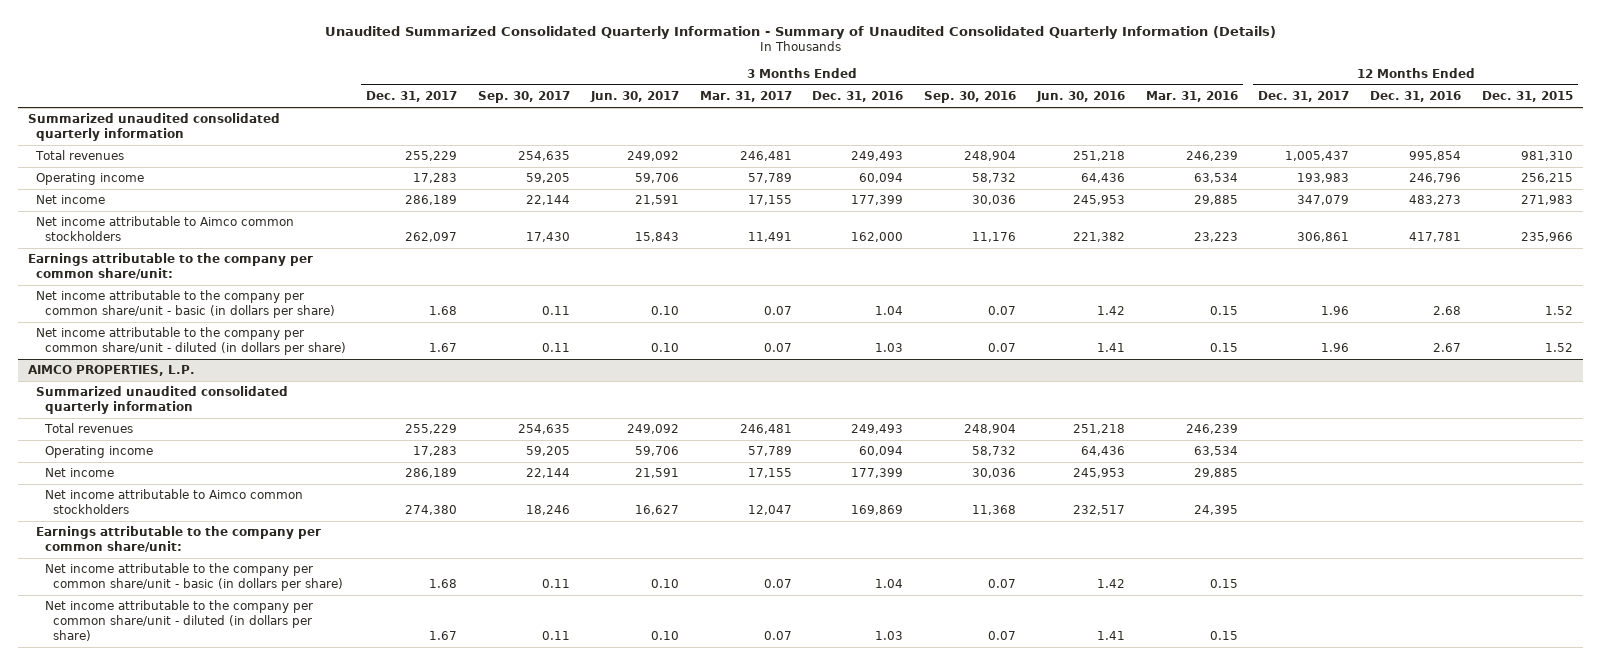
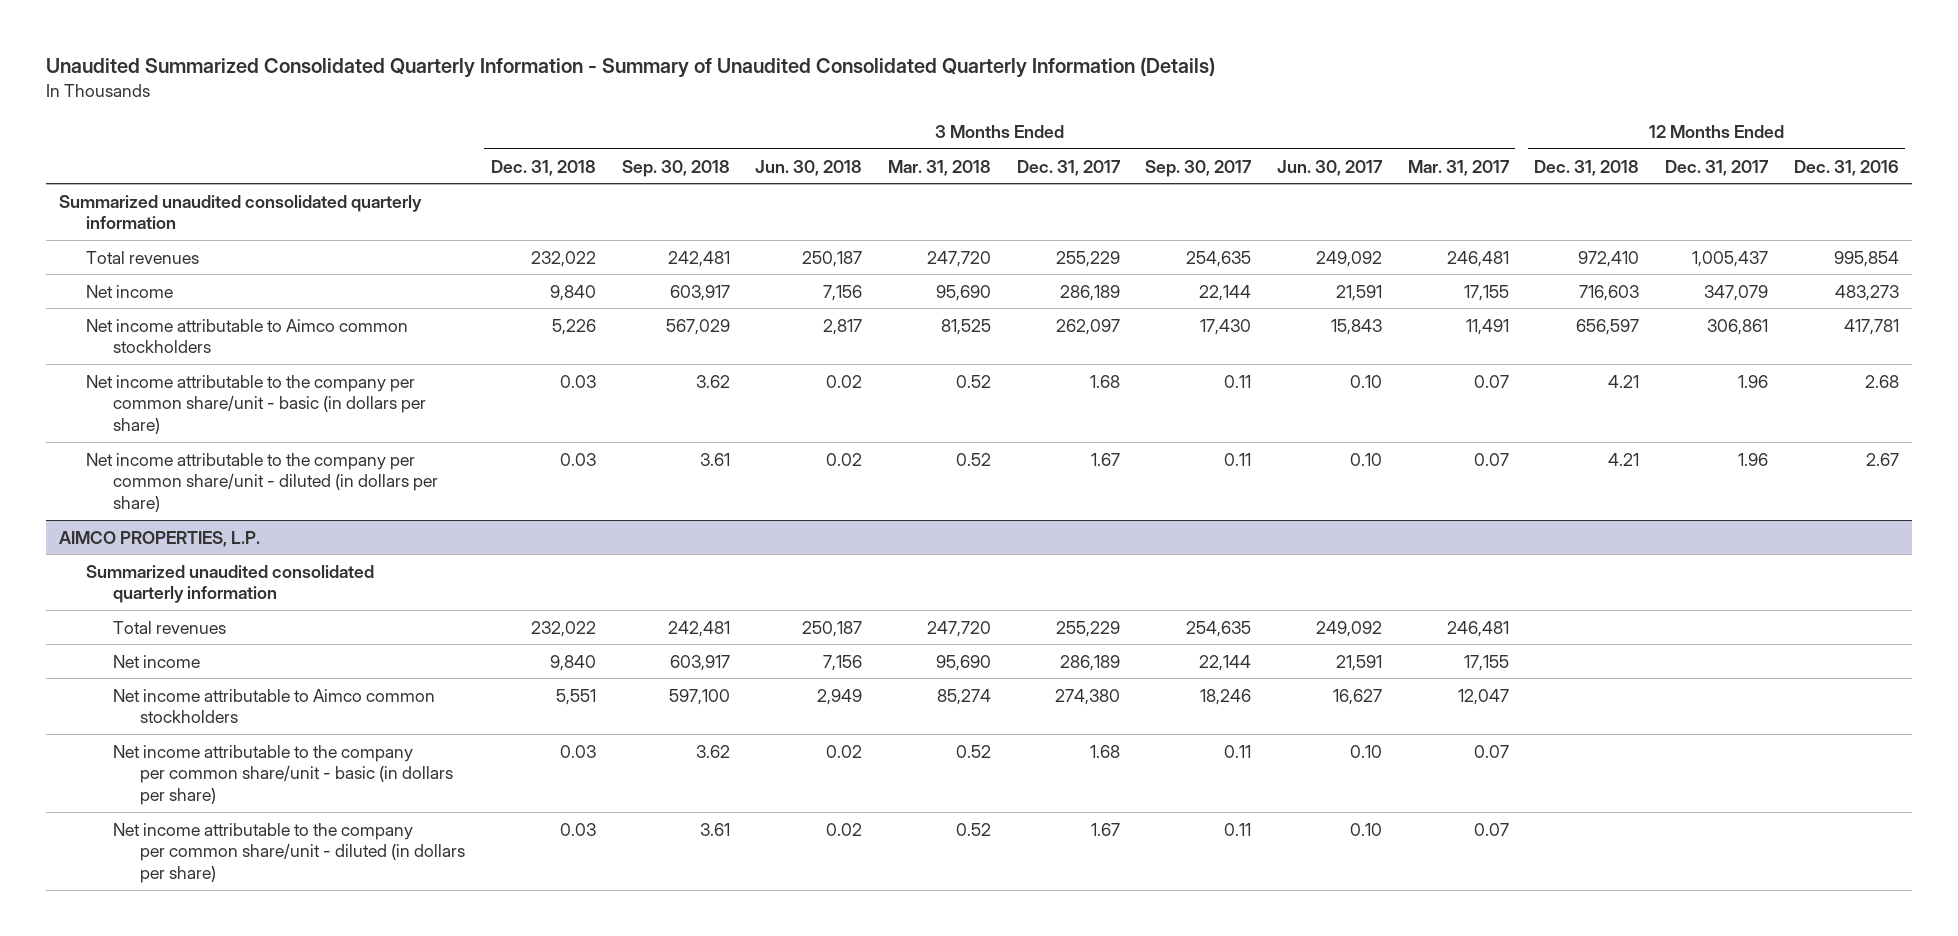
- | 3 Months Ended Dec. 31, 2017 | 3 Months Ended Sep. 30, 2017 | 3 Months Ended Jun. 30, 2017 | 3 Months Ended Mar. 31, 2017 | 3 Months Ended Dec. 31, 2016 | 3 Months Ended Sep. 30, 2016 | 3 Months Ended Jun. 30, 2016 | 3 Months Ended Mar. 31, 2016 | 12 Months Ended Dec. 31, 2017 | 12 Months Ended Dec. 31, 2016 | 12 Months Ended Dec. 31, 2015
+ | 3 Months Ended Dec. 31, 2018 | 3 Months Ended Sep. 30, 2018 | 3 Months Ended Jun. 30, 2018 | 3 Months Ended Mar. 31, 2018 | 3 Months Ended Dec. 31, 2017 | 3 Months Ended Sep. 30, 2017 | 3 Months Ended Jun. 30, 2017 | 3 Months Ended Mar. 31, 2017 | 12 Months Ended Dec. 31, 2018 | 12 Months Ended Dec. 31, 2017 | 12 Months Ended Dec. 31, 2016
- Operating income | 17,283 | 59,205 | 59,706 | 57,789 | 60,094 | 58,732 | 64,436 | 63,534 | 193,983 | 246,796 | 256,215
- Earnings attributable to the company per common share/unit:
@ AIMCO PROPERTIES, L.P.
- Operating income | 17,283 | 59,205 | 59,706 | 57,789 | 60,094 | 58,732 | 64,436 | 63,534 | | |
- Earnings attributable to the company per common share/unit:

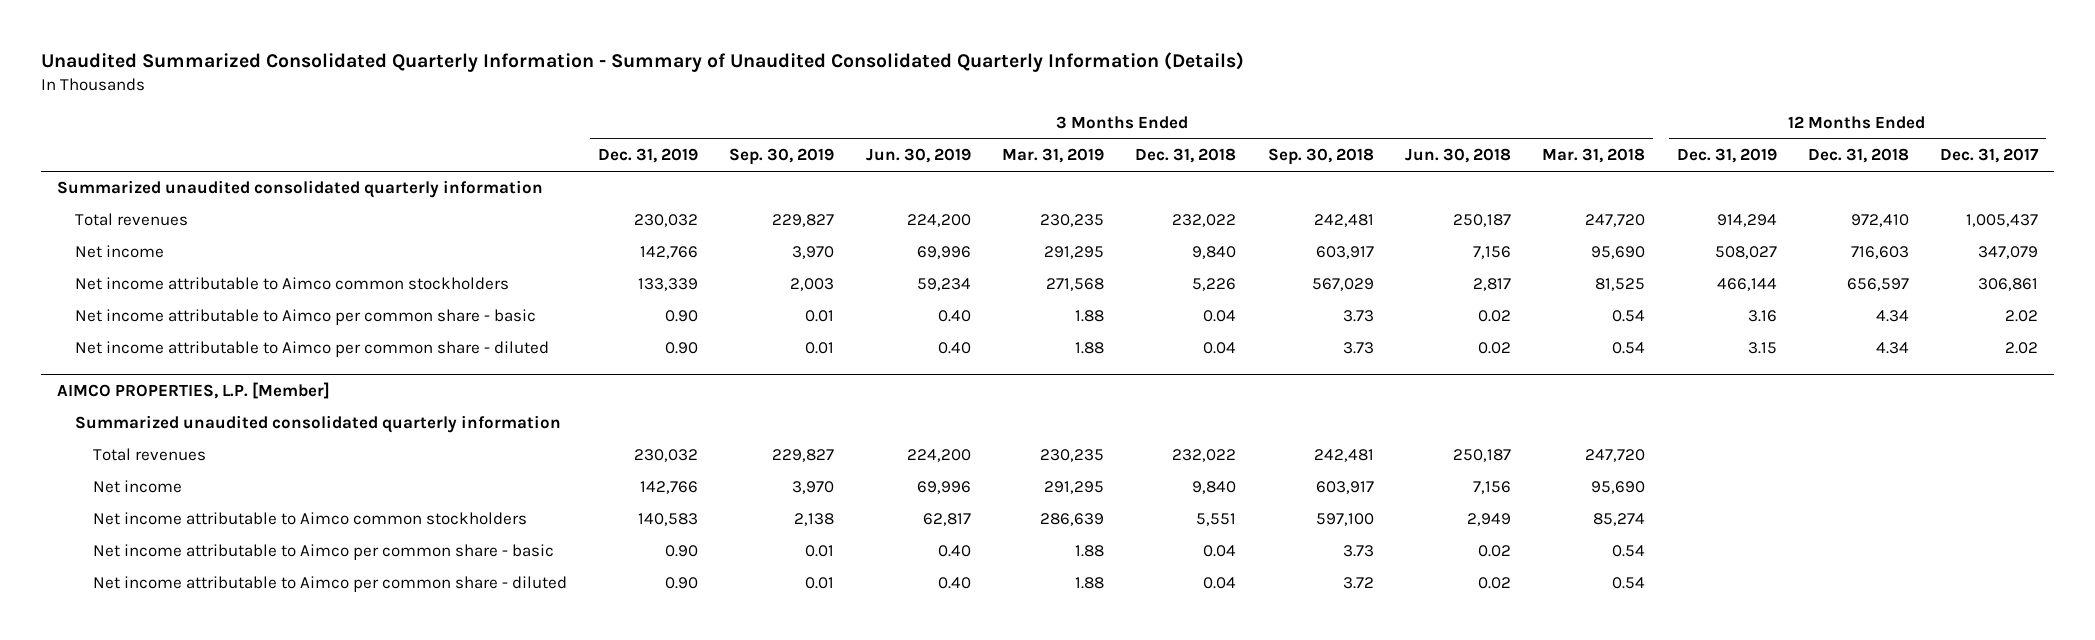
- | 3 Months Ended Dec. 31, 2018 | 3 Months Ended Sep. 30, 2018 | 3 Months Ended Jun. 30, 2018 | 3 Months Ended Mar. 31, 2018 | 3 Months Ended Dec. 31, 2017 | 3 Months Ended Sep. 30, 2017 | 3 Months Ended Jun. 30, 2017 | 3 Months Ended Mar. 31, 2017 | 12 Months Ended Dec. 31, 2018 | 12 Months Ended Dec. 31, 2017 | 12 Months Ended Dec. 31, 2016
+ | 3 Months Ended Dec. 31, 2019 | 3 Months Ended Sep. 30, 2019 | 3 Months Ended Jun. 30, 2019 | 3 Months Ended Mar. 31, 2019 | 3 Months Ended Dec. 31, 2018 | 3 Months Ended Sep. 30, 2018 | 3 Months Ended Jun. 30, 2018 | 3 Months Ended Mar. 31, 2018 | 12 Months Ended Dec. 31, 2019 | 12 Months Ended Dec. 31, 2018 | 12 Months Ended Dec. 31, 2017
- Net income attributable to the company per common share/unit - basic (in dollars per share) | 0.03 | 3.62 | 0.02 | 0.52 | 1.68 | 0.11 | 0.10 | 0.07 | 4.21 | 1.96 | 2.68
- Net income attributable to the company per common share/unit - diluted (in dollars per share) | 0.03 | 3.61 | 0.02 | 0.52 | 1.67 | 0.11 | 0.10 | 0.07 | 4.21 | 1.96 | 2.67
- AIMCO PROPERTIES, L.P.
+ Net income attributable to Aimco per common share - basic | 0.90 | 0.01 | 0.40 | 1.88 | 0.04 | 3.73 | 0.02 | 0.54 | 3.16 | 4.34 | 2.02
+ Net income attributable to Aimco per common share - diluted | 0.90 | 0.01 | 0.40 | 1.88 | 0.04 | 3.73 | 0.02 | 0.54 | 3.15 | 4.34 | 2.02
+ AIMCO PROPERTIES, L.P. [Member]
- Net income attributable to the company per common share/unit - basic (in dollars per share) | 0.03 | 3.62 | 0.02 | 0.52 | 1.68 | 0.11 | 0.10 | 0.07 | | |
- Net income attributable to the company per common share/unit - diluted (in dollars per share) | 0.03 | 3.61 | 0.02 | 0.52 | 1.67 | 0.11 | 0.10 | 0.07 | | |
+ Net income attributable to Aimco per common share - basic | 0.90 | 0.01 | 0.40 | 1.88 | 0.04 | 3.73 | 0.02 | 0.54 | | |
+ Net income attributable to Aimco per common share - diluted | 0.90 | 0.01 | 0.40 | 1.88 | 0.04 | 3.72 | 0.02 | 0.54 | | |

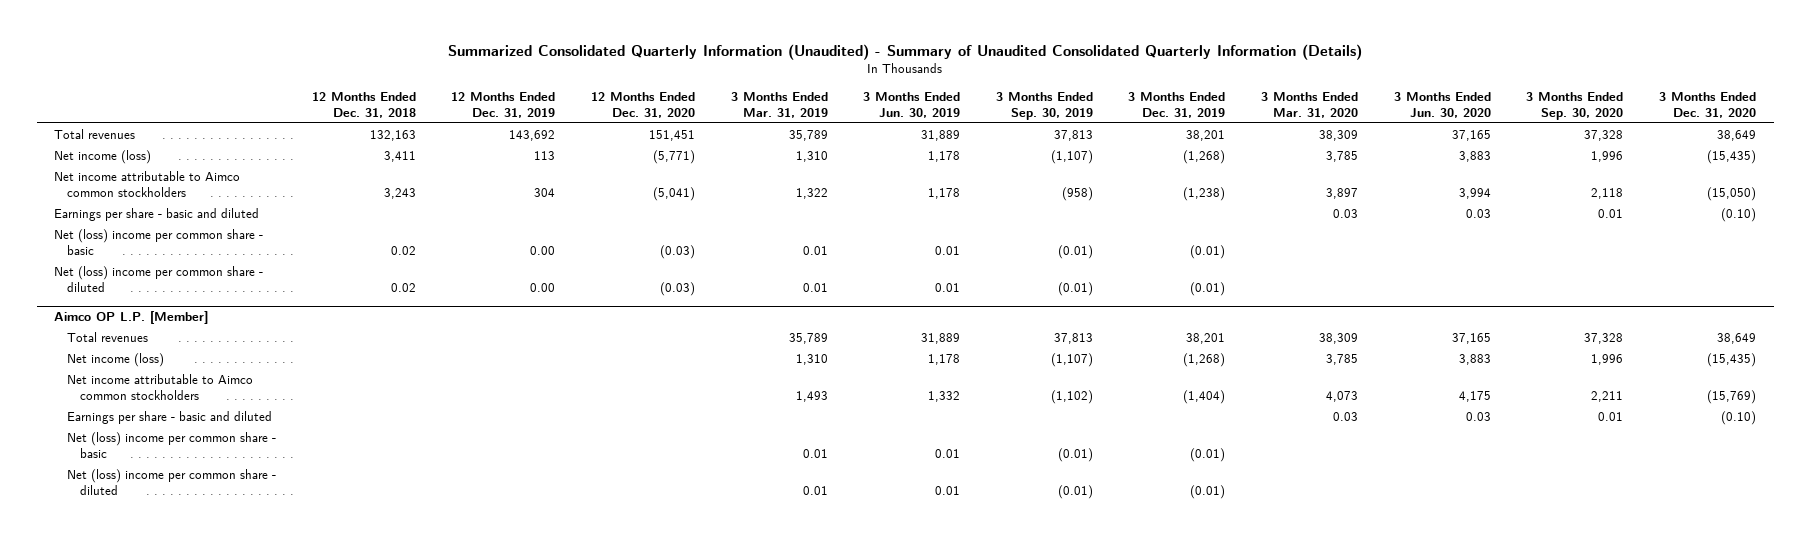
- Unaudited Summarized Consolidated Quarterly Information - Summary of Unaudited Consolidated Quarterly Information (Details)
+ Summarized Consolidated Quarterly Information (Unaudited) - Summary of Unaudited Consolidated Quarterly Information (Details)
- | 3 Months Ended Dec. 31, 2019 | 3 Months Ended Sep. 30, 2019 | 3 Months Ended Jun. 30, 2019 | 3 Months Ended Mar. 31, 2019 | 3 Months Ended Dec. 31, 2018 | 3 Months Ended Sep. 30, 2018 | 3 Months Ended Jun. 30, 2018 | 3 Months Ended Mar. 31, 2018 | 12 Months Ended Dec. 31, 2019 | 12 Months Ended Dec. 31, 2018 | 12 Months Ended Dec. 31, 2017
+ | 12 Months Ended Dec. 31, 2018 | 12 Months Ended Dec. 31, 2019 | 12 Months Ended Dec. 31, 2020 | 3 Months Ended Mar. 31, 2019 | 3 Months Ended Jun. 30, 2019 | 3 Months Ended Sep. 30, 2019 | 3 Months Ended Dec. 31, 2019 | 3 Months Ended Mar. 31, 2020 | 3 Months Ended Jun. 30, 2020 | 3 Months Ended Sep. 30, 2020 | 3 Months Ended Dec. 31, 2020
- Summarized unaudited consolidated quarterly information
- Total revenues | 230,032 | 229,827 | 224,200 | 230,235 | 232,022 | 242,481 | 250,187 | 247,720 | 914,294 | 972,410 | 1,005,437
- Net income | 142,766 | 3,970 | 69,996 | 291,295 | 9,840 | 603,917 | 7,156 | 95,690 | 508,027 | 716,603 | 347,079
- Net income attributable to Aimco common stockholders | 133,339 | 2,003 | 59,234 | 271,568 | 5,226 | 567,029 | 2,817 | 81,525 | 466,144 | 656,597 | 306,861
- Net income attributable to Aimco per common share - basic | 0.90 | 0.01 | 0.40 | 1.88 | 0.04 | 3.73 | 0.02 | 0.54 | 3.16 | 4.34 | 2.02
- Net income attributable to Aimco per common share - diluted | 0.90 | 0.01 | 0.40 | 1.88 | 0.04 | 3.73 | 0.02 | 0.54 | 3.15 | 4.34 | 2.02
- AIMCO PROPERTIES, L.P. [Member]
- Summarized unaudited consolidated quarterly information
- Total revenues | 230,032 | 229,827 | 224,200 | 230,235 | 232,022 | 242,481 | 250,187 | 247,720 | | |
- Net income | 142,766 | 3,970 | 69,996 | 291,295 | 9,840 | 603,917 | 7,156 | 95,690 | | |
- Net income attributable to Aimco common stockholders | 140,583 | 2,138 | 62,817 | 286,639 | 5,551 | 597,100 | 2,949 | 85,274 | | |
- Net income attributable to Aimco per common share - basic | 0.90 | 0.01 | 0.40 | 1.88 | 0.04 | 3.73 | 0.02 | 0.54 | | |
- Net income attributable to Aimco per common share - diluted | 0.90 | 0.01 | 0.40 | 1.88 | 0.04 | 3.72 | 0.02 | 0.54 | | |
+ Total revenues | 132,163 | 143,692 | 151,451 | 35,789 | 31,889 | 37,813 | 38,201 | 38,309 | 37,165 | 37,328 | 38,649
+ Net income (loss) | 3,411 | 113 | (5,771) | 1,310 | 1,178 | (1,107) | (1,268) | 3,785 | 3,883 | 1,996 | (15,435)
+ Net income attributable to Aimco common stockholders | 3,243 | 304 | (5,041) | 1,322 | 1,178 | (958) | (1,238) | 3,897 | 3,994 | 2,118 | (15,050)
+ Earnings per share - basic and diluted | | | | | | | | 0.03 | 0.03 | 0.01 | (0.10)
+ Net (loss) income per common share - basic | 0.02 | 0.00 | (0.03) | 0.01 | 0.01 | (0.01) | (0.01) | | | |
+ Net (loss) income per common share - diluted | 0.02 | 0.00 | (0.03) | 0.01 | 0.01 | (0.01) | (0.01) | | | |
+ Aimco OP L.P. [Member]
+ Total revenues | | | | 35,789 | 31,889 | 37,813 | 38,201 | 38,309 | 37,165 | 37,328 | 38,649
+ Net income (loss) | | | | 1,310 | 1,178 | (1,107) | (1,268) | 3,785 | 3,883 | 1,996 | (15,435)
+ Net income attributable to Aimco common stockholders | | | | 1,493 | 1,332 | (1,102) | (1,404) | 4,073 | 4,175 | 2,211 | (15,769)
+ Earnings per share - basic and diluted | | | | | | | | 0.03 | 0.03 | 0.01 | (0.10)
+ Net (loss) income per common share - basic | | | | 0.01 | 0.01 | (0.01) | (0.01) | | | |
+ Net (loss) income per common share - diluted | | | | 0.01 | 0.01 | (0.01) | (0.01) | | | |

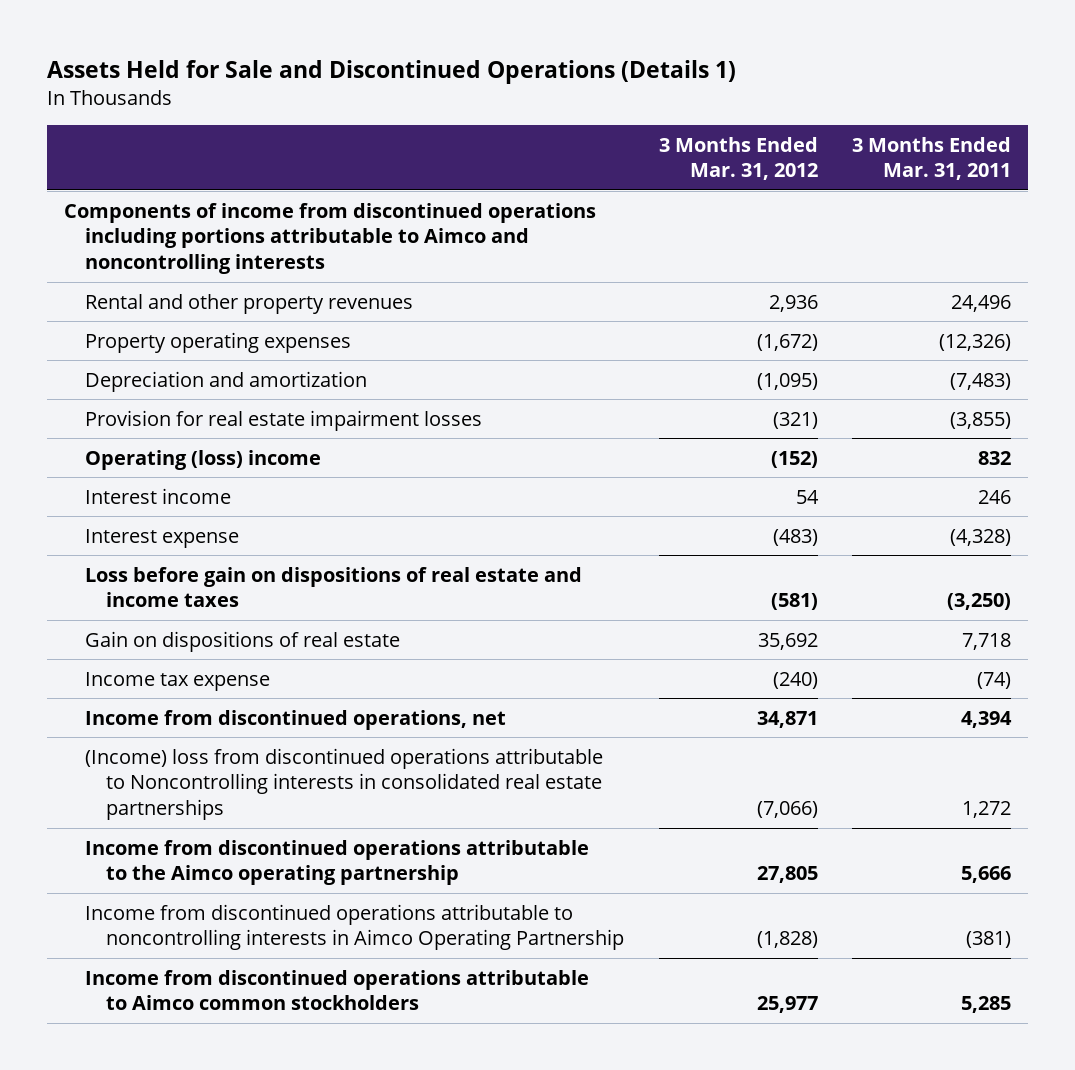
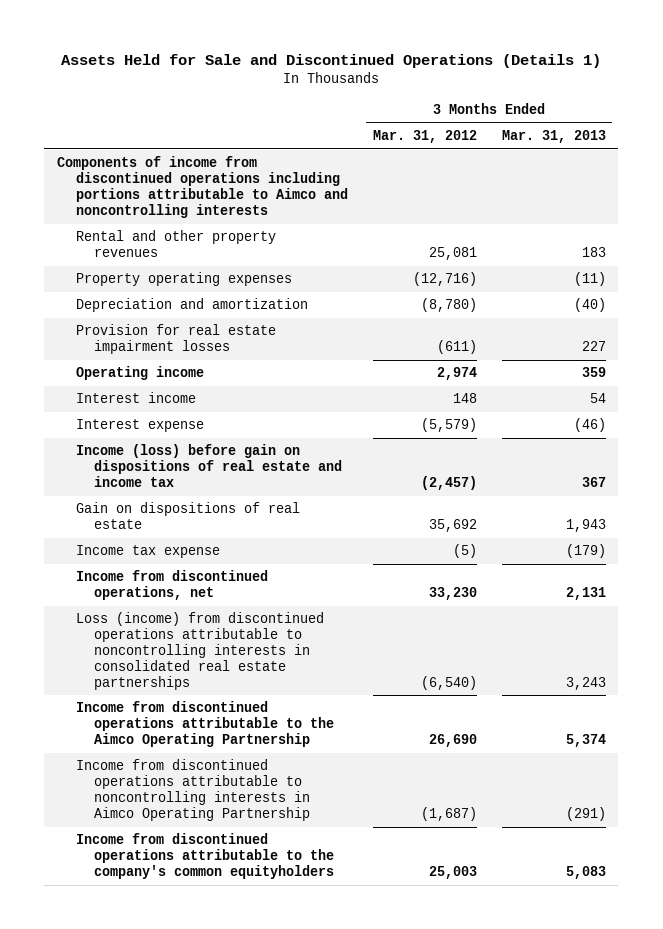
- | 3 Months Ended Mar. 31, 2012 | 3 Months Ended Mar. 31, 2011
+ | 3 Months Ended Mar. 31, 2012 | 3 Months Ended Mar. 31, 2013
- Rental and other property revenues | 2,936 | 24,496
- Property operating expenses | (1,672) | (12,326)
- Depreciation and amortization | (1,095) | (7,483)
- Provision for real estate impairment losses | (321) | (3,855)
- Operating (loss) income | (152) | 832
- Interest income | 54 | 246
- Interest expense | (483) | (4,328)
- Loss before gain on dispositions of real estate and income taxes | (581) | (3,250)
+ Rental and other property revenues | 25,081 | 183
+ Property operating expenses | (12,716) | (11)
+ Depreciation and amortization | (8,780) | (40)
+ Provision for real estate impairment losses | (611) | 227
+ Operating income | 2,974 | 359
+ Interest income | 148 | 54
+ Interest expense | (5,579) | (46)
+ Income (loss) before gain on dispositions of real estate and income tax | (2,457) | 367
- Income tax expense | (240) | (74)
- Income from discontinued operations, net | 34,871 | 4,394
- (Income) loss from discontinued operations attributable to Noncontrolling interests in consolidated real estate partnerships | (7,066) | 1,272
- Income from discontinued operations attributable to the Aimco operating partnership | 27,805 | 5,666
- Income from discontinued operations attributable to noncontrolling interests in Aimco Operating Partnership | (1,828) | (381)
- Income from discontinued operations attributable to Aimco common stockholders | 25,977 | 5,285
+ Income tax expense | (5) | (179)
+ Income from discontinued operations, net | 33,230 | 2,131
+ Loss (income) from discontinued operations attributable to noncontrolling interests in consolidated real estate partnerships | (6,540) | 3,243
+ Income from discontinued operations attributable to the Aimco Operating Partnership | 26,690 | 5,374
+ Income from discontinued operations attributable to noncontrolling interests in Aimco Operating Partnership | (1,687) | (291)
+ Income from discontinued operations attributable to the company's common equityholders | 25,003 | 5,083

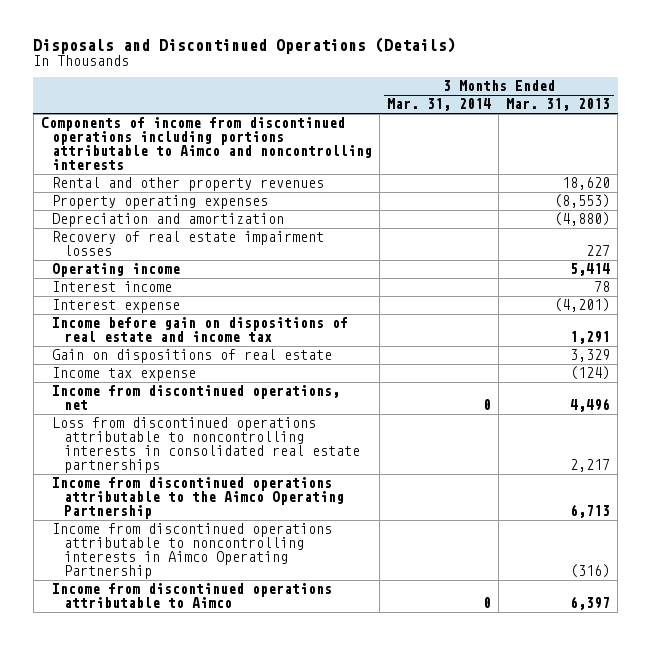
- Assets Held for Sale and Discontinued Operations (Details 1)
+ Disposals and Discontinued Operations (Details)
- | 3 Months Ended Mar. 31, 2012 | 3 Months Ended Mar. 31, 2013
+ | 3 Months Ended Mar. 31, 2014 | 3 Months Ended Mar. 31, 2013
- Rental and other property revenues | 25,081 | 183
- Property operating expenses | (12,716) | (11)
- Depreciation and amortization | (8,780) | (40)
- Provision for real estate impairment losses | (611) | 227
- Operating income | 2,974 | 359
- Interest income | 148 | 54
- Interest expense | (5,579) | (46)
- Income (loss) before gain on dispositions of real estate and income tax | (2,457) | 367
- Gain on dispositions of real estate | 35,692 | 1,943
- Income tax expense | (5) | (179)
- Income from discontinued operations, net | 33,230 | 2,131
- Loss (income) from discontinued operations attributable to noncontrolling interests in consolidated real estate partnerships | (6,540) | 3,243
- Income from discontinued operations attributable to the Aimco Operating Partnership | 26,690 | 5,374
- Income from discontinued operations attributable to noncontrolling interests in Aimco Operating Partnership | (1,687) | (291)
- Income from discontinued operations attributable to the company's common equityholders | 25,003 | 5,083
+ Rental and other property revenues | | 18,620
+ Property operating expenses | | (8,553)
+ Depreciation and amortization | | (4,880)
+ Recovery of real estate impairment losses | | 227
+ Operating income | | 5,414
+ Interest income | | 78
+ Interest expense | | (4,201)
+ Income before gain on dispositions of real estate and income tax | | 1,291
+ Gain on dispositions of real estate | | 3,329
+ Income tax expense | | (124)
+ Income from discontinued operations, net | 0 | 4,496
+ Loss from discontinued operations attributable to noncontrolling interests in consolidated real estate partnerships | | 2,217
+ Income from discontinued operations attributable to the Aimco Operating Partnership | | 6,713
+ Income from discontinued operations attributable to noncontrolling interests in Aimco Operating Partnership | | (316)
+ Income from discontinued operations attributable to Aimco | 0 | 6,397

